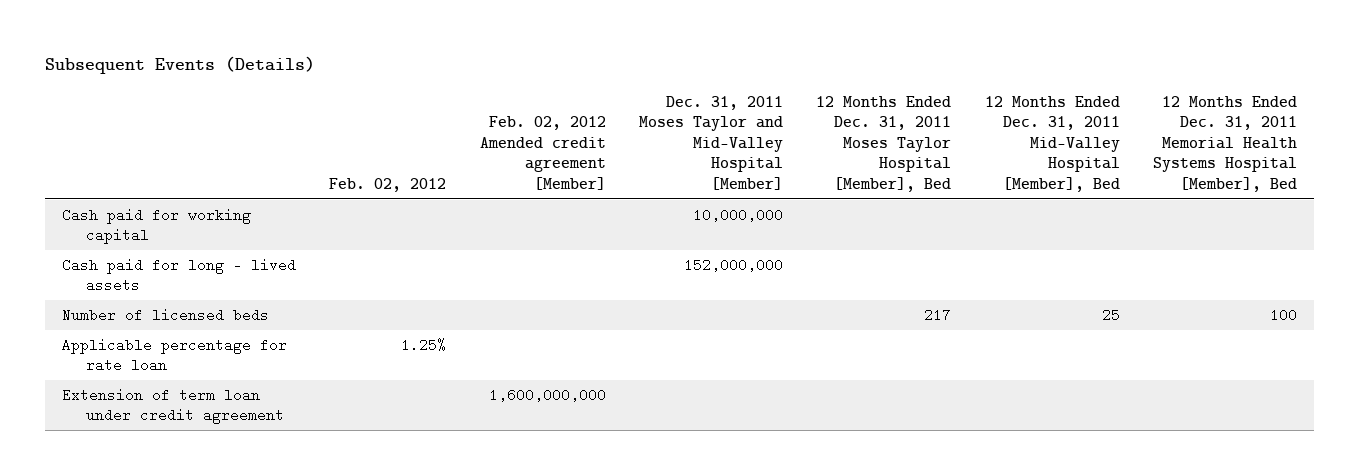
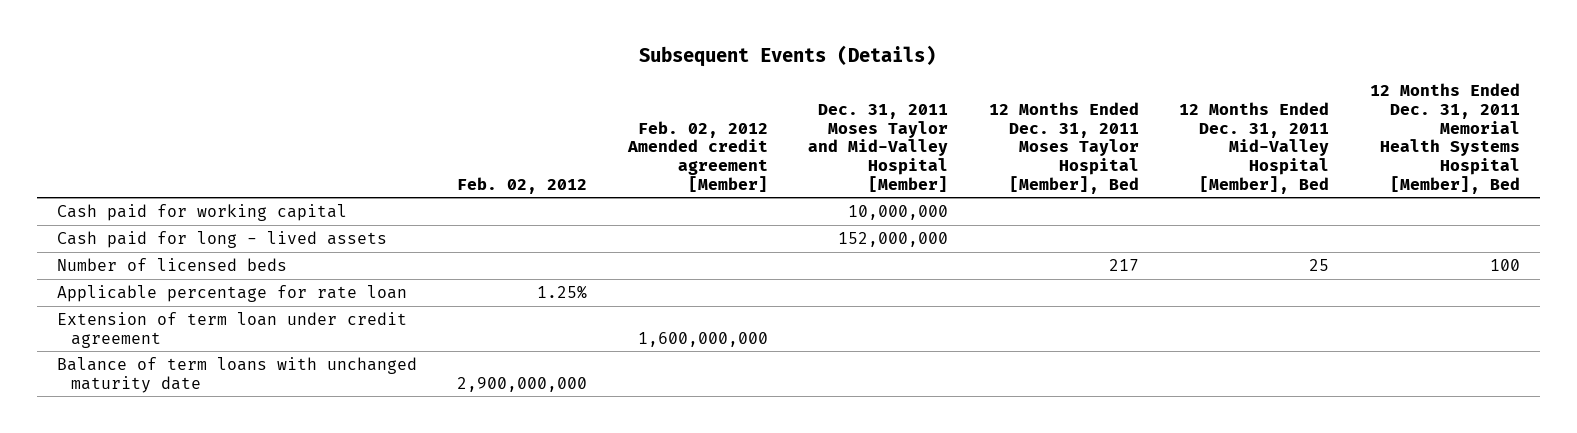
+ Balance of term loans with unchanged maturity date | 2,900,000,000 | | | | |

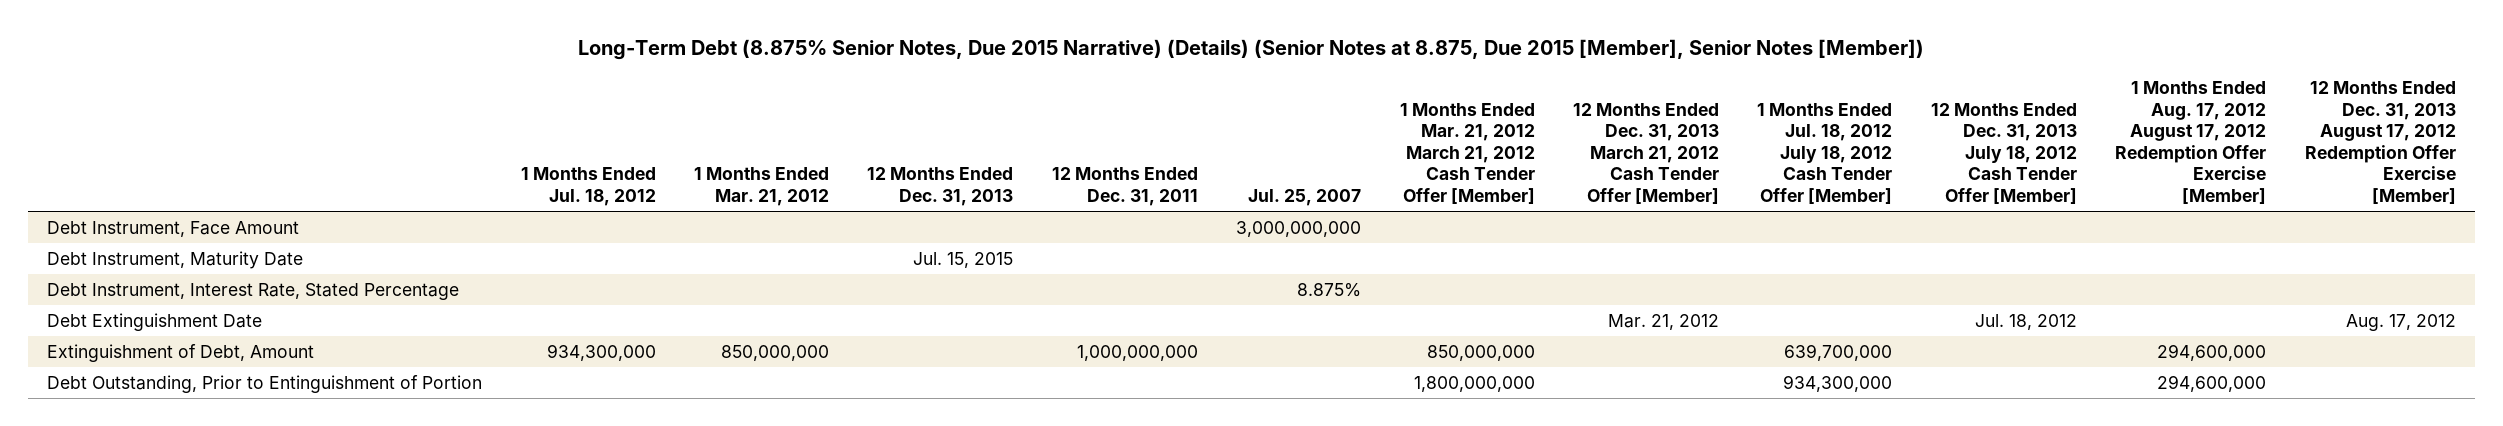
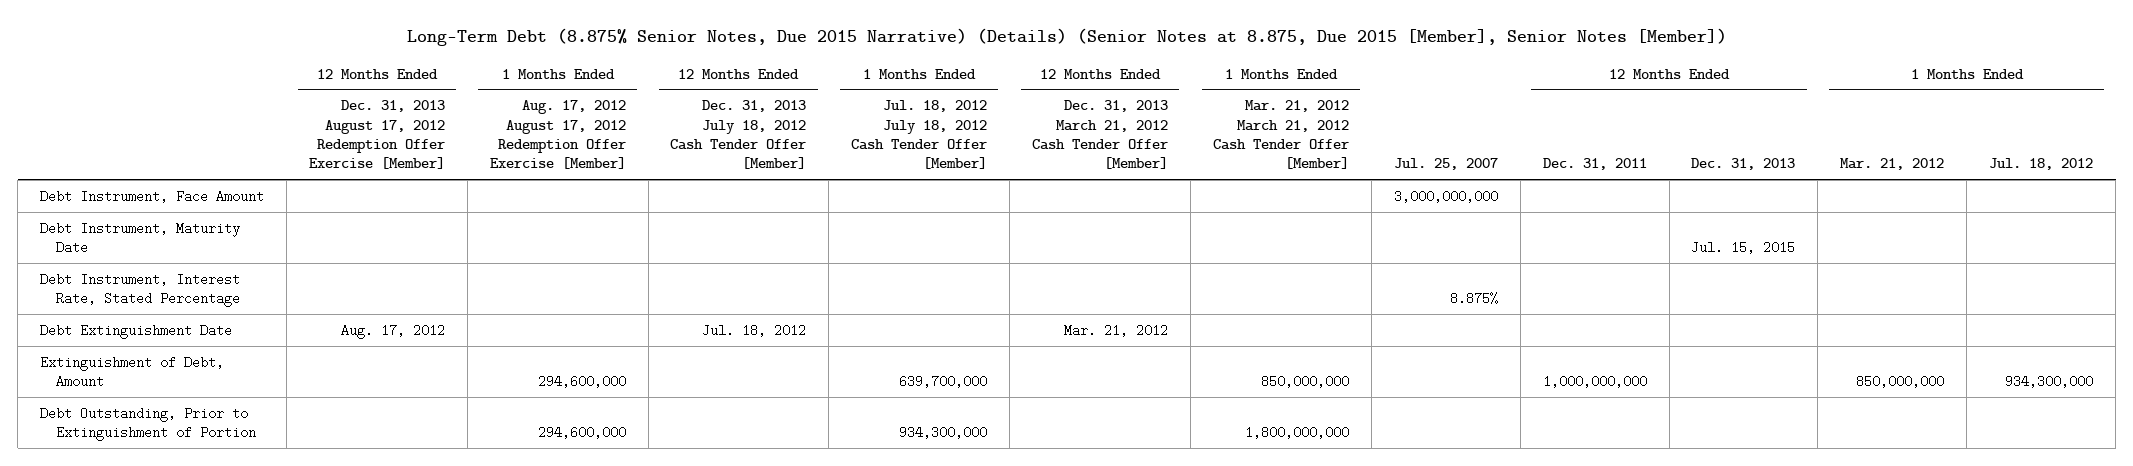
- | 1 Months Ended Jul. 18, 2012 | 1 Months Ended Mar. 21, 2012 | 12 Months Ended Dec. 31, 2013 | 12 Months Ended Dec. 31, 2011 | Jul. 25, 2007 | 1 Months Ended Mar. 21, 2012 March 21, 2012 Cash Tender Offer [Member] | 12 Months Ended Dec. 31, 2013 March 21, 2012 Cash Tender Offer [Member] | 1 Months Ended Jul. 18, 2012 July 18, 2012 Cash Tender Offer [Member] | 12 Months Ended Dec. 31, 2013 July 18, 2012 Cash Tender Offer [Member] | 1 Months Ended Aug. 17, 2012 August 17, 2012 Redemption Offer Exercise [Member] | 12 Months Ended Dec. 31, 2013 August 17, 2012 Redemption Offer Exercise [Member]
+ | 12 Months Ended Dec. 31, 2013 August 17, 2012 Redemption Offer Exercise [Member] | 1 Months Ended Aug. 17, 2012 August 17, 2012 Redemption Offer Exercise [Member] | 12 Months Ended Dec. 31, 2013 July 18, 2012 Cash Tender Offer [Member] | 1 Months Ended Jul. 18, 2012 July 18, 2012 Cash Tender Offer [Member] | 12 Months Ended Dec. 31, 2013 March 21, 2012 Cash Tender Offer [Member] | 1 Months Ended Mar. 21, 2012 March 21, 2012 Cash Tender Offer [Member] | Jul. 25, 2007 | 12 Months Ended Dec. 31, 2011 | 12 Months Ended Dec. 31, 2013 | 1 Months Ended Mar. 21, 2012 | 1 Months Ended Jul. 18, 2012
- Debt Outstanding, Prior to Entinguishment of Portion | | | | | | 1,800,000,000 | | 934,300,000 | | 294,600,000 |
+ Debt Outstanding, Prior to Extinguishment of Portion | | 294,600,000 | | 934,300,000 | | 1,800,000,000 | | | | |

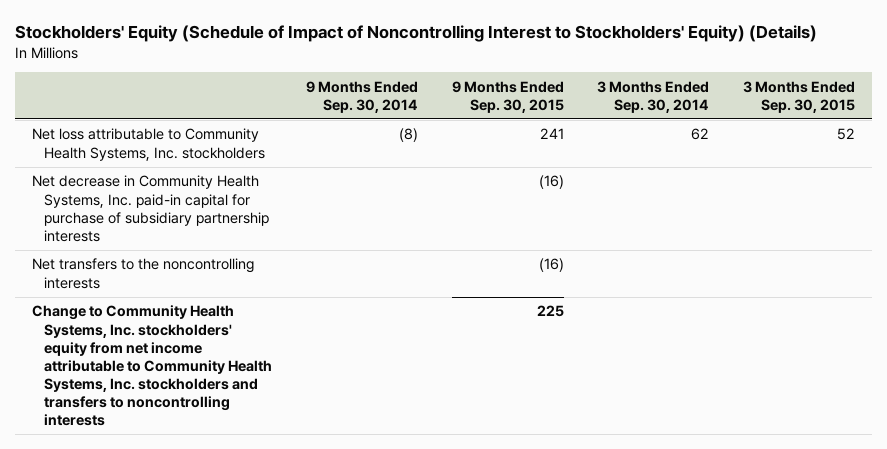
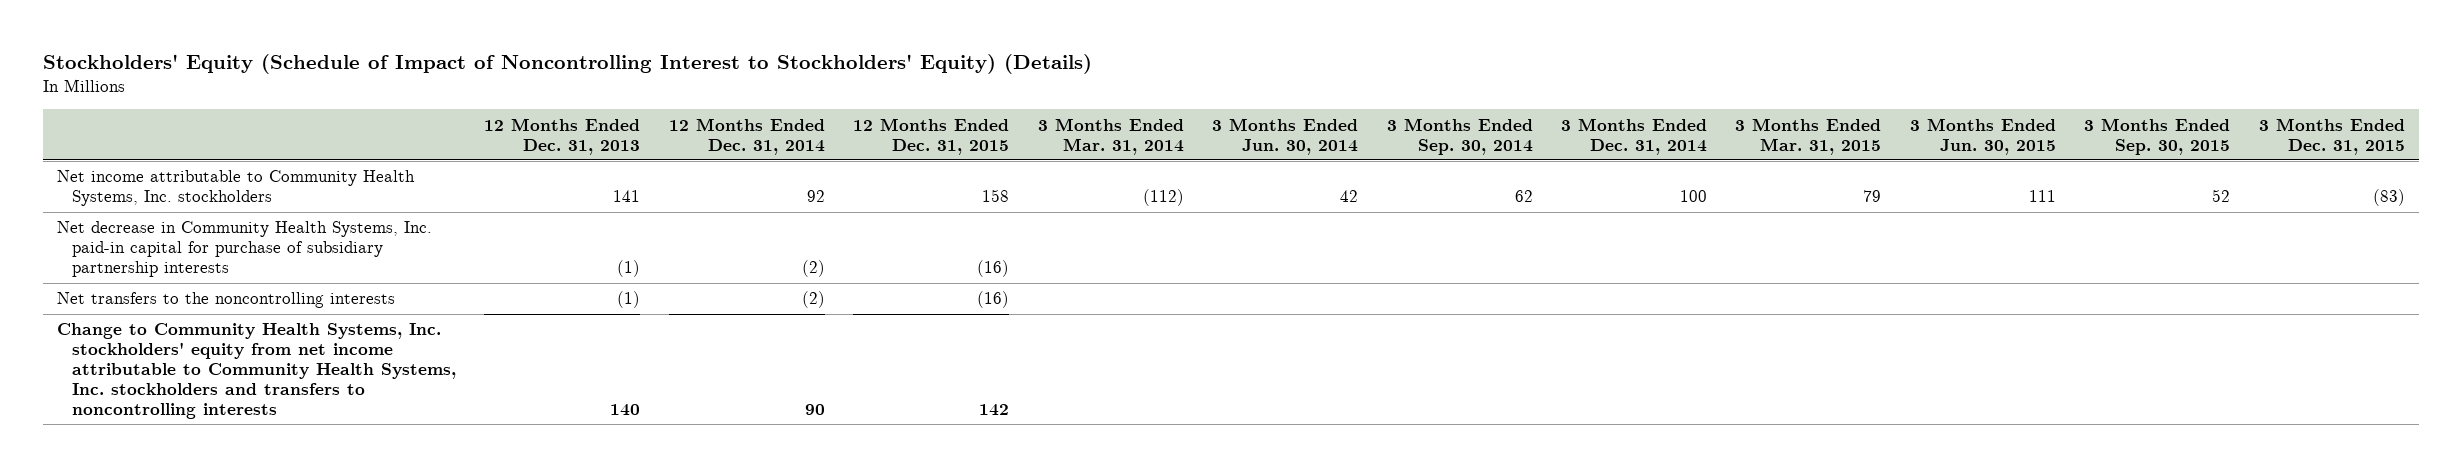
- | 9 Months Ended Sep. 30, 2014 | 9 Months Ended Sep. 30, 2015 | 3 Months Ended Sep. 30, 2014 | 3 Months Ended Sep. 30, 2015
+ | 12 Months Ended Dec. 31, 2013 | 12 Months Ended Dec. 31, 2014 | 12 Months Ended Dec. 31, 2015 | 3 Months Ended Mar. 31, 2014 | 3 Months Ended Jun. 30, 2014 | 3 Months Ended Sep. 30, 2014 | 3 Months Ended Dec. 31, 2014 | 3 Months Ended Mar. 31, 2015 | 3 Months Ended Jun. 30, 2015 | 3 Months Ended Sep. 30, 2015 | 3 Months Ended Dec. 31, 2015
- Net loss attributable to Community Health Systems, Inc. stockholders | (8) | 241 | 62 | 52
+ Net income attributable to Community Health Systems, Inc. stockholders | 141 | 92 | 158 | (112) | 42 | 62 | 100 | 79 | 111 | 52 | (83)

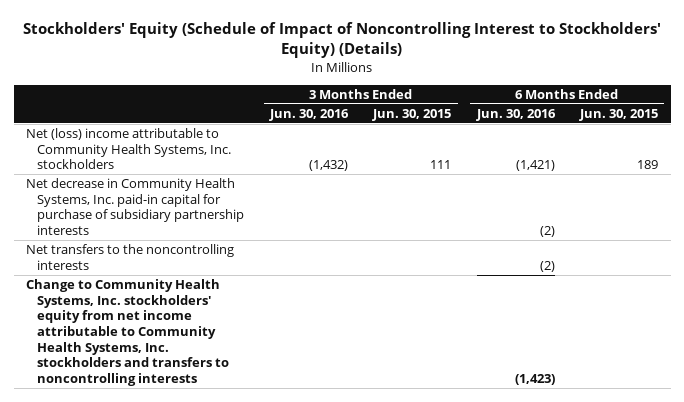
- | 12 Months Ended Dec. 31, 2013 | 12 Months Ended Dec. 31, 2014 | 12 Months Ended Dec. 31, 2015 | 3 Months Ended Mar. 31, 2014 | 3 Months Ended Jun. 30, 2014 | 3 Months Ended Sep. 30, 2014 | 3 Months Ended Dec. 31, 2014 | 3 Months Ended Mar. 31, 2015 | 3 Months Ended Jun. 30, 2015 | 3 Months Ended Sep. 30, 2015 | 3 Months Ended Dec. 31, 2015
+ | 3 Months Ended Jun. 30, 2016 | 3 Months Ended Jun. 30, 2015 | 6 Months Ended Jun. 30, 2016 | 6 Months Ended Jun. 30, 2015
- Net income attributable to Community Health Systems, Inc. stockholders | 141 | 92 | 158 | (112) | 42 | 62 | 100 | 79 | 111 | 52 | (83)
+ Net (loss) income attributable to Community Health Systems, Inc. stockholders | (1,432) | 111 | (1,421) | 189

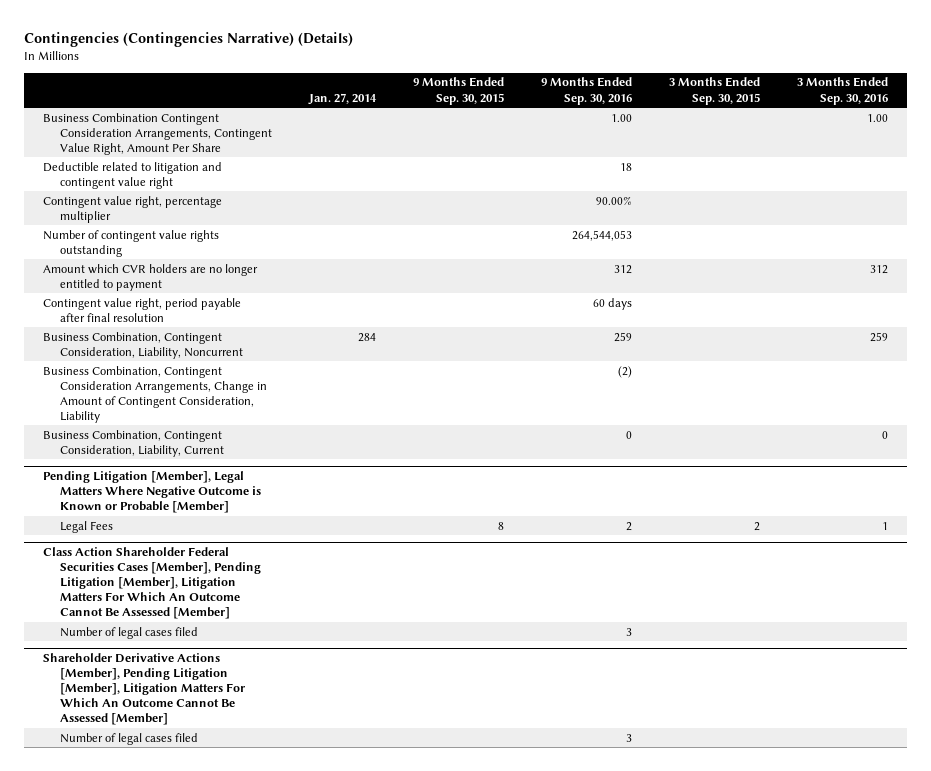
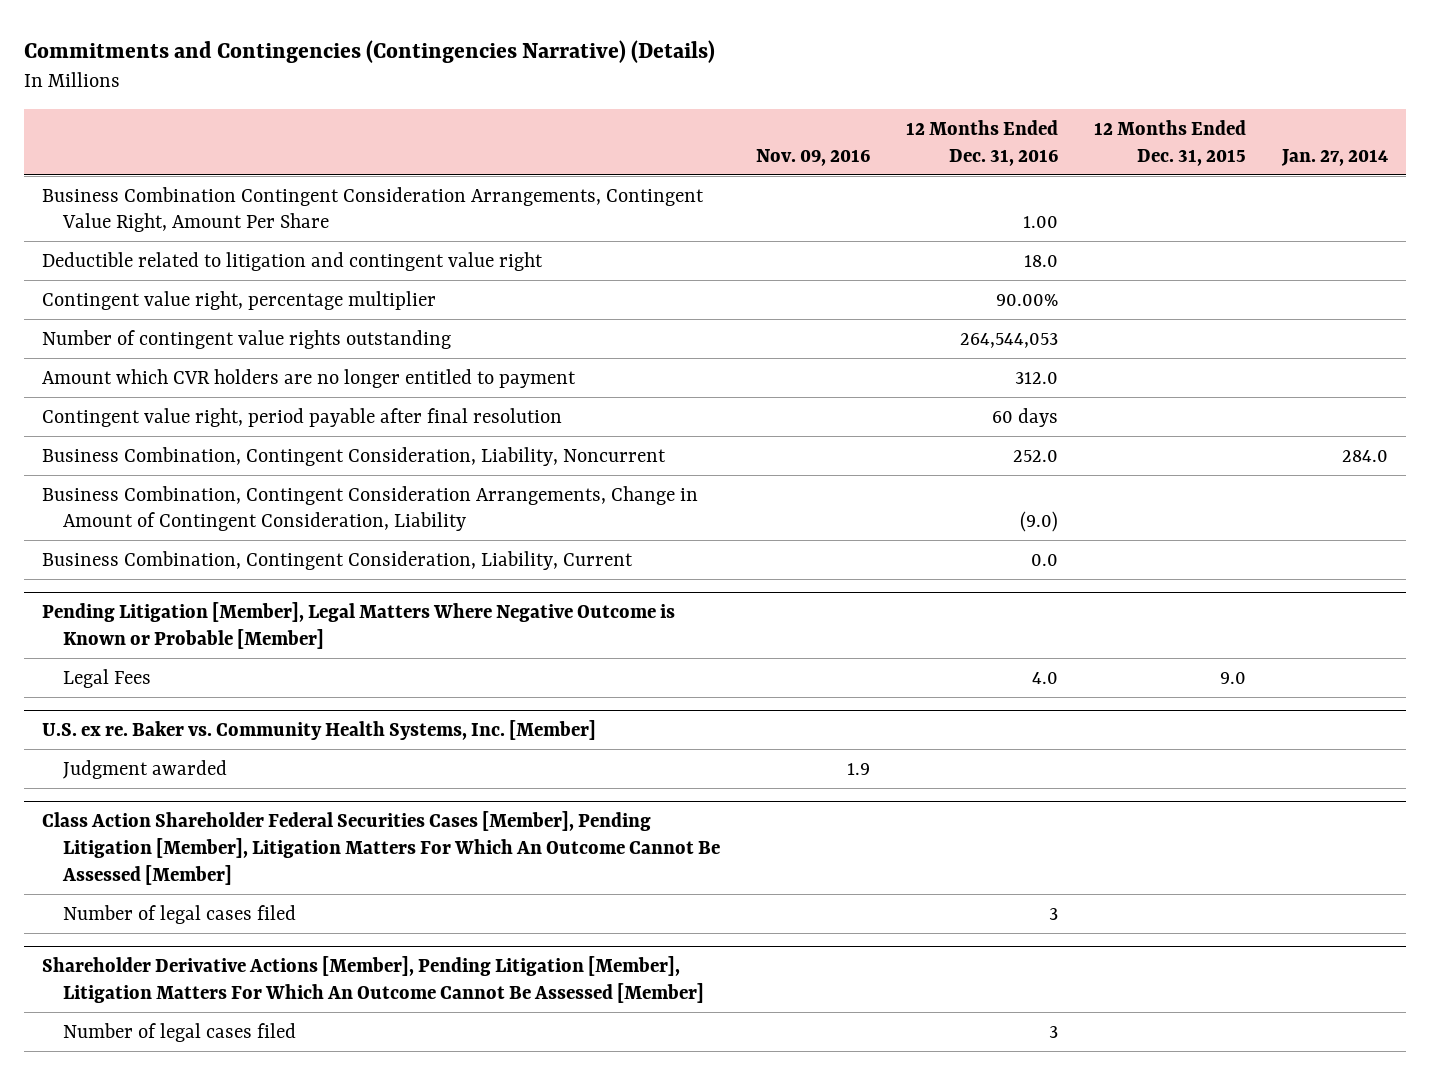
- Contingencies (Contingencies Narrative) (Details)
+ Commitments and Contingencies (Contingencies Narrative) (Details)
- | Jan. 27, 2014 | 9 Months Ended Sep. 30, 2015 | 9 Months Ended Sep. 30, 2016 | 3 Months Ended Sep. 30, 2015 | 3 Months Ended Sep. 30, 2016
+ | Nov. 09, 2016 | 12 Months Ended Dec. 31, 2016 | 12 Months Ended Dec. 31, 2015 | Jan. 27, 2014
- Business Combination, Contingent Consideration, Liability, Noncurrent | 284 | | 259 | | 259
+ Business Combination, Contingent Consideration, Liability, Noncurrent | | 252.0 | | 284.0
+ U.S. ex re. Baker vs. Community Health Systems, Inc. [Member]
+ Judgment awarded | 1.9 | | |

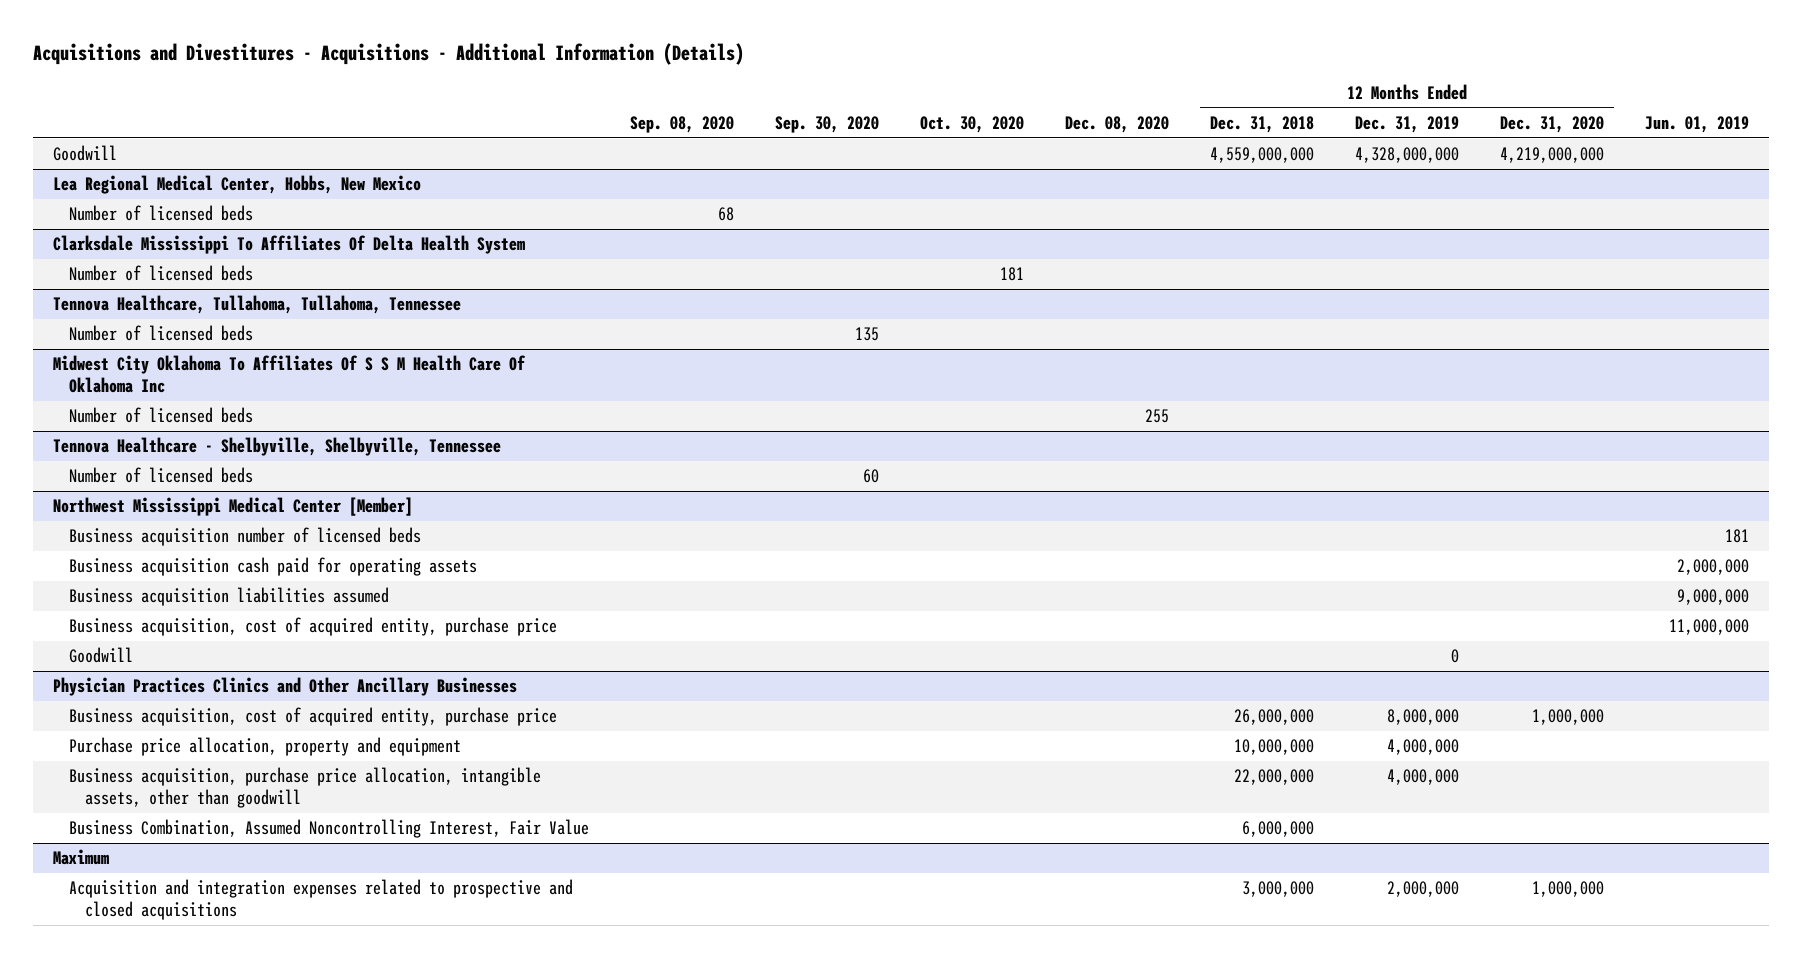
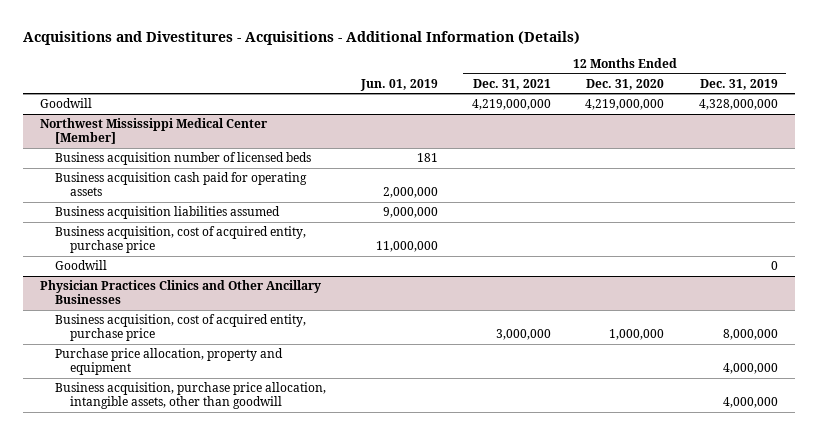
- | Sep. 08, 2020 | Sep. 30, 2020 | Oct. 30, 2020 | Dec. 08, 2020 | 12 Months Ended Dec. 31, 2018 | 12 Months Ended Dec. 31, 2019 | 12 Months Ended Dec. 31, 2020 | Jun. 01, 2019
+ | Jun. 01, 2019 | 12 Months Ended Dec. 31, 2021 | 12 Months Ended Dec. 31, 2020 | 12 Months Ended Dec. 31, 2019
- Lea Regional Medical Center, Hobbs, New Mexico
- Number of licensed beds | 68 | | | | | | |
- Clarksdale Mississippi To Affiliates Of Delta Health System
- Number of licensed beds | | | 181 | | | | |
- Tennova Healthcare, Tullahoma, Tullahoma, Tennessee
- Number of licensed beds | | 135 | | | | | |
- Midwest City Oklahoma To Affiliates Of S S M Health Care Of Oklahoma Inc
- Number of licensed beds | | | | 255 | | | |
- Tennova Healthcare - Shelbyville, Shelbyville, Tennessee
- Number of licensed beds | | 60 | | | | | |
@ Physician Practices Clinics and Other Ancillary Businesses
- Business Combination, Assumed Noncontrolling Interest, Fair Value | | | | | 6,000,000 | | |
- Maximum
- Acquisition and integration expenses related to prospective and closed acquisitions | | | | | 3,000,000 | 2,000,000 | 1,000,000 |

